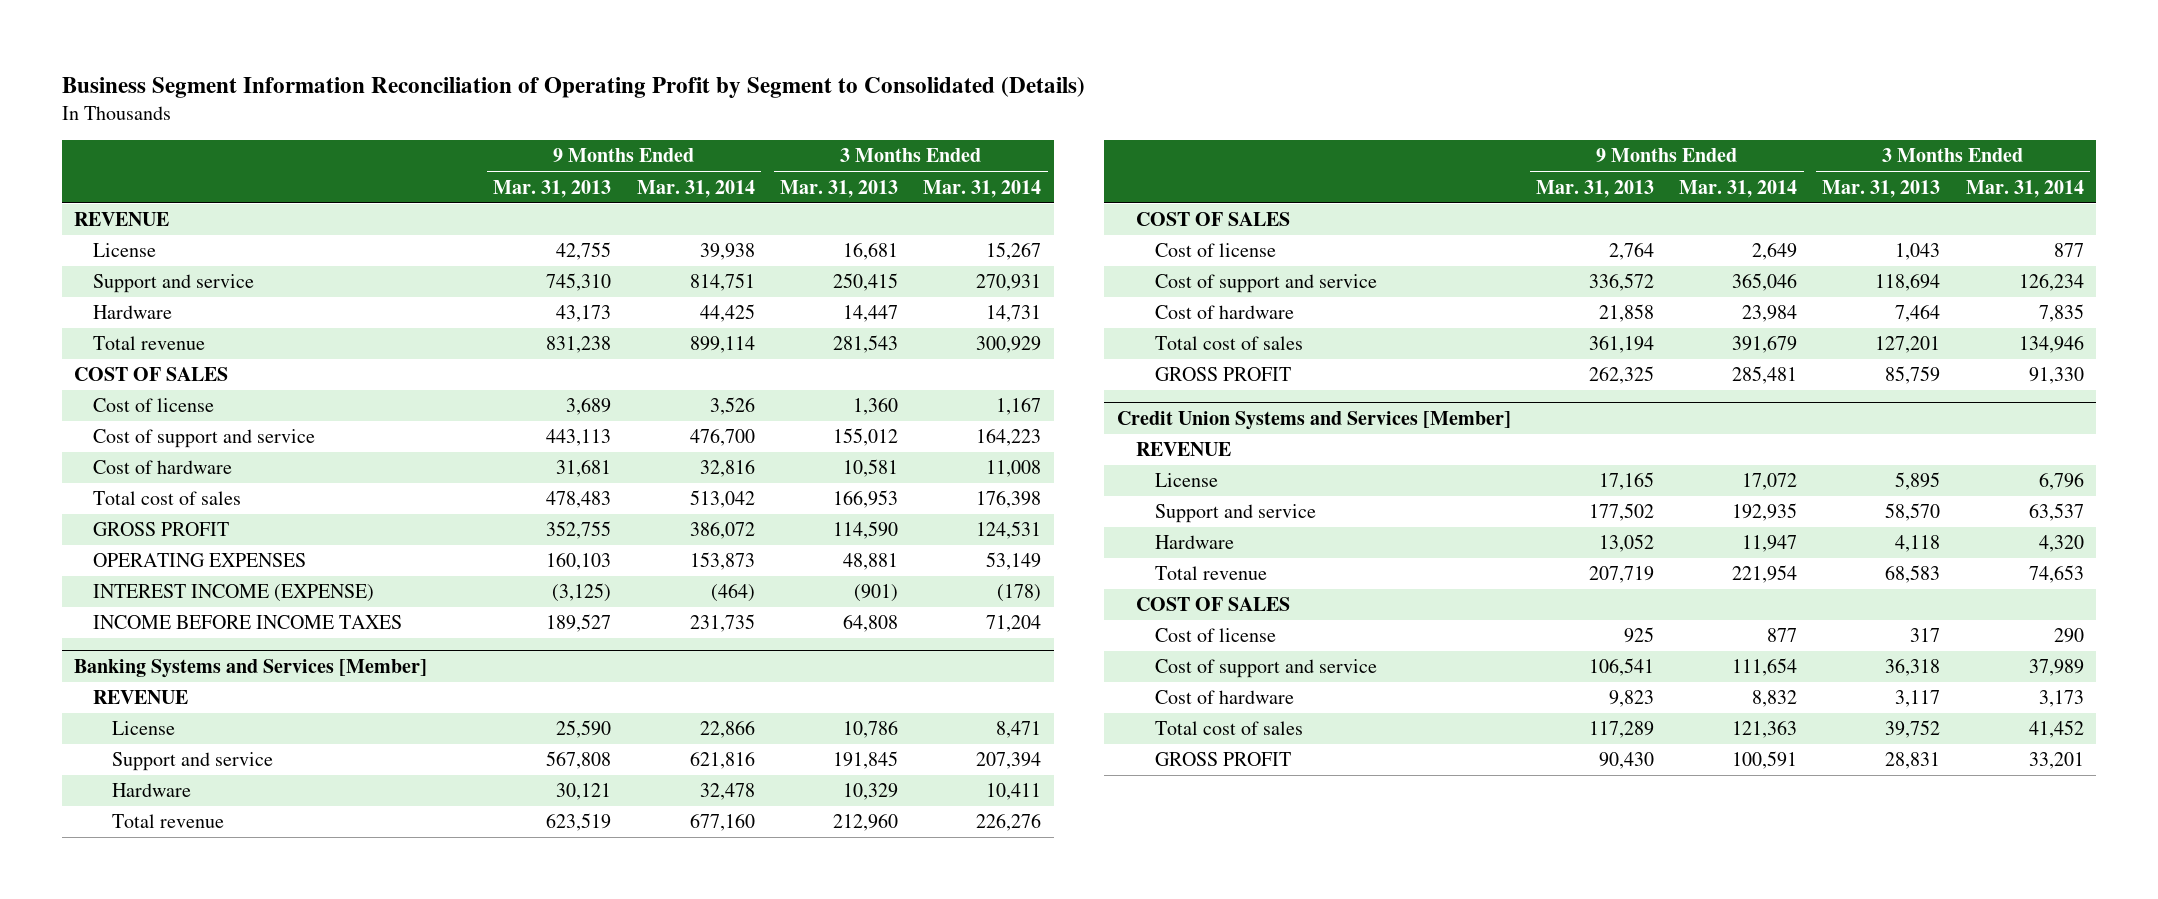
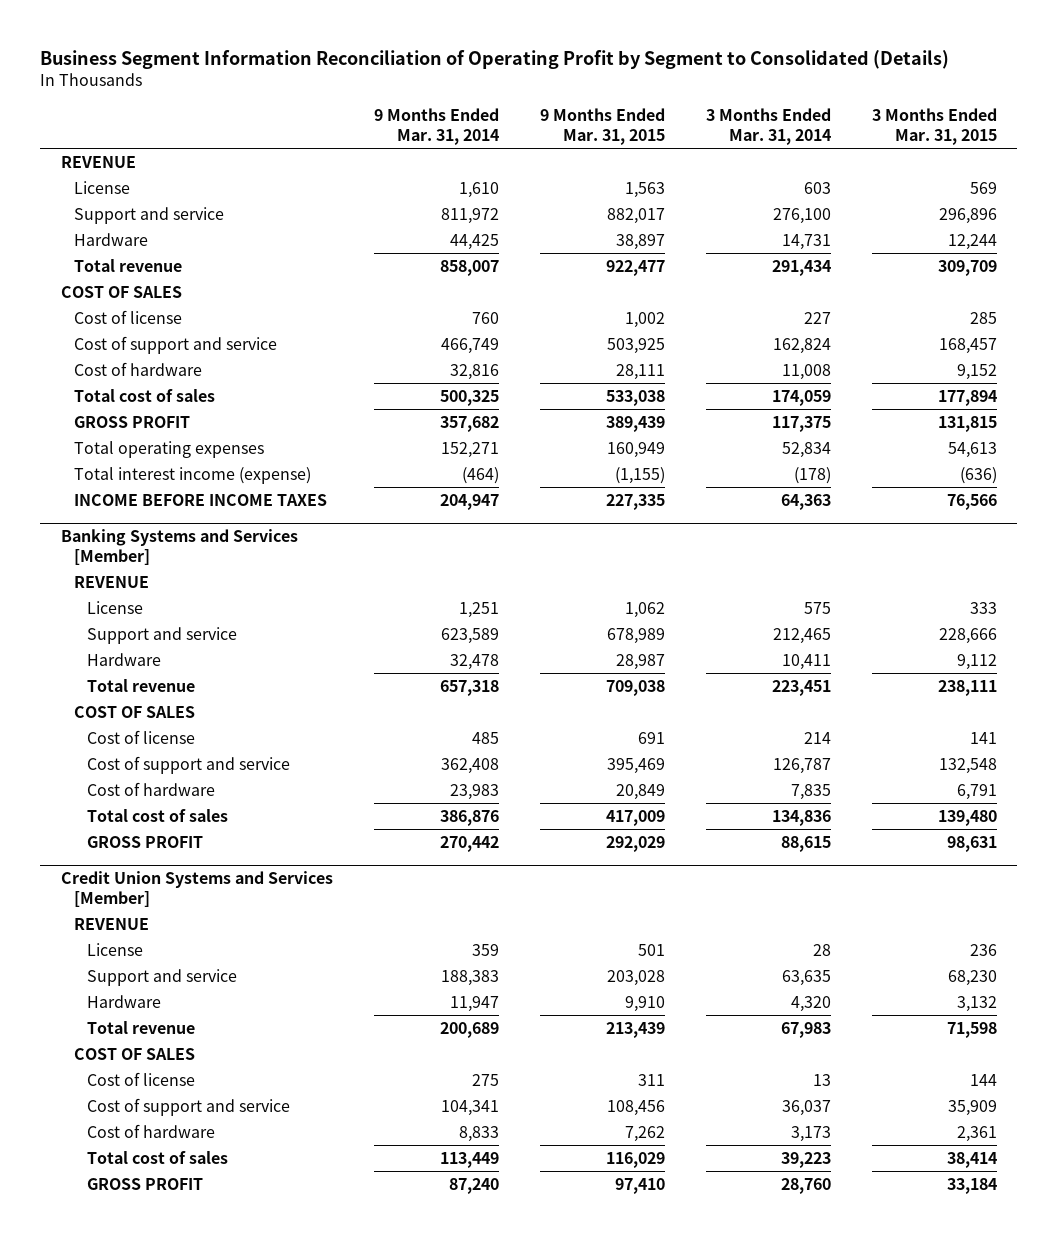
- | 9 Months Ended Mar. 31, 2013 | 9 Months Ended Mar. 31, 2014 | 3 Months Ended Mar. 31, 2013 | 3 Months Ended Mar. 31, 2014
+ | 9 Months Ended Mar. 31, 2014 | 9 Months Ended Mar. 31, 2015 | 3 Months Ended Mar. 31, 2014 | 3 Months Ended Mar. 31, 2015
- License | 42,755 | 39,938 | 16,681 | 15,267
- Support and service | 745,310 | 814,751 | 250,415 | 270,931
+ License | 1,610 | 1,563 | 603 | 569
+ Support and service | 811,972 | 882,017 | 276,100 | 296,896
- Total revenue | 831,238 | 899,114 | 281,543 | 300,929
+ Total revenue | 858,007 | 922,477 | 291,434 | 309,709
- Cost of license | 3,689 | 3,526 | 1,360 | 1,167
- Cost of support and service | 443,113 | 476,700 | 155,012 | 164,223
+ Cost of license | 760 | 1,002 | 227 | 285
+ Cost of support and service | 466,749 | 503,925 | 162,824 | 168,457
- Total cost of sales | 478,483 | 513,042 | 166,953 | 176,398
- GROSS PROFIT | 352,755 | 386,072 | 114,590 | 124,531
- OPERATING EXPENSES | 160,103 | 153,873 | 48,881 | 53,149
- INTEREST INCOME (EXPENSE) | (3,125) | (464) | (901) | (178)
- INCOME BEFORE INCOME TAXES | 189,527 | 231,735 | 64,808 | 71,204
+ Total cost of sales | 500,325 | 533,038 | 174,059 | 177,894
+ GROSS PROFIT | 357,682 | 389,439 | 117,375 | 131,815
+ Total operating expenses | 152,271 | 160,949 | 52,834 | 54,613
+ Total interest income (expense) | (464) | (1,155) | (178) | (636)
+ INCOME BEFORE INCOME TAXES | 204,947 | 227,335 | 64,363 | 76,566
@ Banking Systems and Services [Member]
- License | 25,590 | 22,866 | 10,786 | 8,471
- Support and service | 567,808 | 621,816 | 191,845 | 207,394
+ License | 1,251 | 1,062 | 575 | 333
+ Support and service | 623,589 | 678,989 | 212,465 | 228,666
- Total revenue | 623,519 | 677,160 | 212,960 | 226,276
+ Total revenue | 657,318 | 709,038 | 223,451 | 238,111
- Cost of license | 2,764 | 2,649 | 1,043 | 877
- Cost of support and service | 336,572 | 365,046 | 118,694 | 126,234
- Cost of hardware | 21,858 | 23,984 | 7,464 | 7,835
- Total cost of sales | 361,194 | 391,679 | 127,201 | 134,946
- GROSS PROFIT | 262,325 | 285,481 | 85,759 | 91,330
+ Cost of license | 485 | 691 | 214 | 141
+ Cost of support and service | 362,408 | 395,469 | 126,787 | 132,548
+ Cost of hardware | 23,983 | 20,849 | 7,835 | 6,791
+ Total cost of sales | 386,876 | 417,009 | 134,836 | 139,480
+ GROSS PROFIT | 270,442 | 292,029 | 88,615 | 98,631
@ Credit Union Systems and Services [Member]
- License | 17,165 | 17,072 | 5,895 | 6,796
- Support and service | 177,502 | 192,935 | 58,570 | 63,537
+ License | 359 | 501 | 28 | 236
+ Support and service | 188,383 | 203,028 | 63,635 | 68,230
- Total revenue | 207,719 | 221,954 | 68,583 | 74,653
+ Total revenue | 200,689 | 213,439 | 67,983 | 71,598
- Cost of license | 925 | 877 | 317 | 290
- Cost of support and service | 106,541 | 111,654 | 36,318 | 37,989
- Cost of hardware | 9,823 | 8,832 | 3,117 | 3,173
- Total cost of sales | 117,289 | 121,363 | 39,752 | 41,452
- GROSS PROFIT | 90,430 | 100,591 | 28,831 | 33,201
+ Cost of license | 275 | 311 | 13 | 144
+ Cost of support and service | 104,341 | 108,456 | 36,037 | 35,909
+ Cost of hardware | 8,833 | 7,262 | 3,173 | 2,361
+ Total cost of sales | 113,449 | 116,029 | 39,223 | 38,414
+ GROSS PROFIT | 87,240 | 97,410 | 28,760 | 33,184

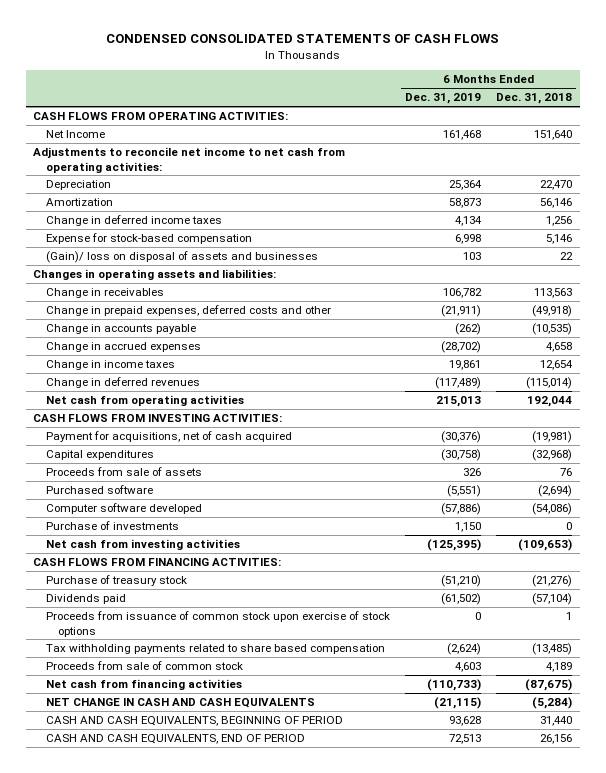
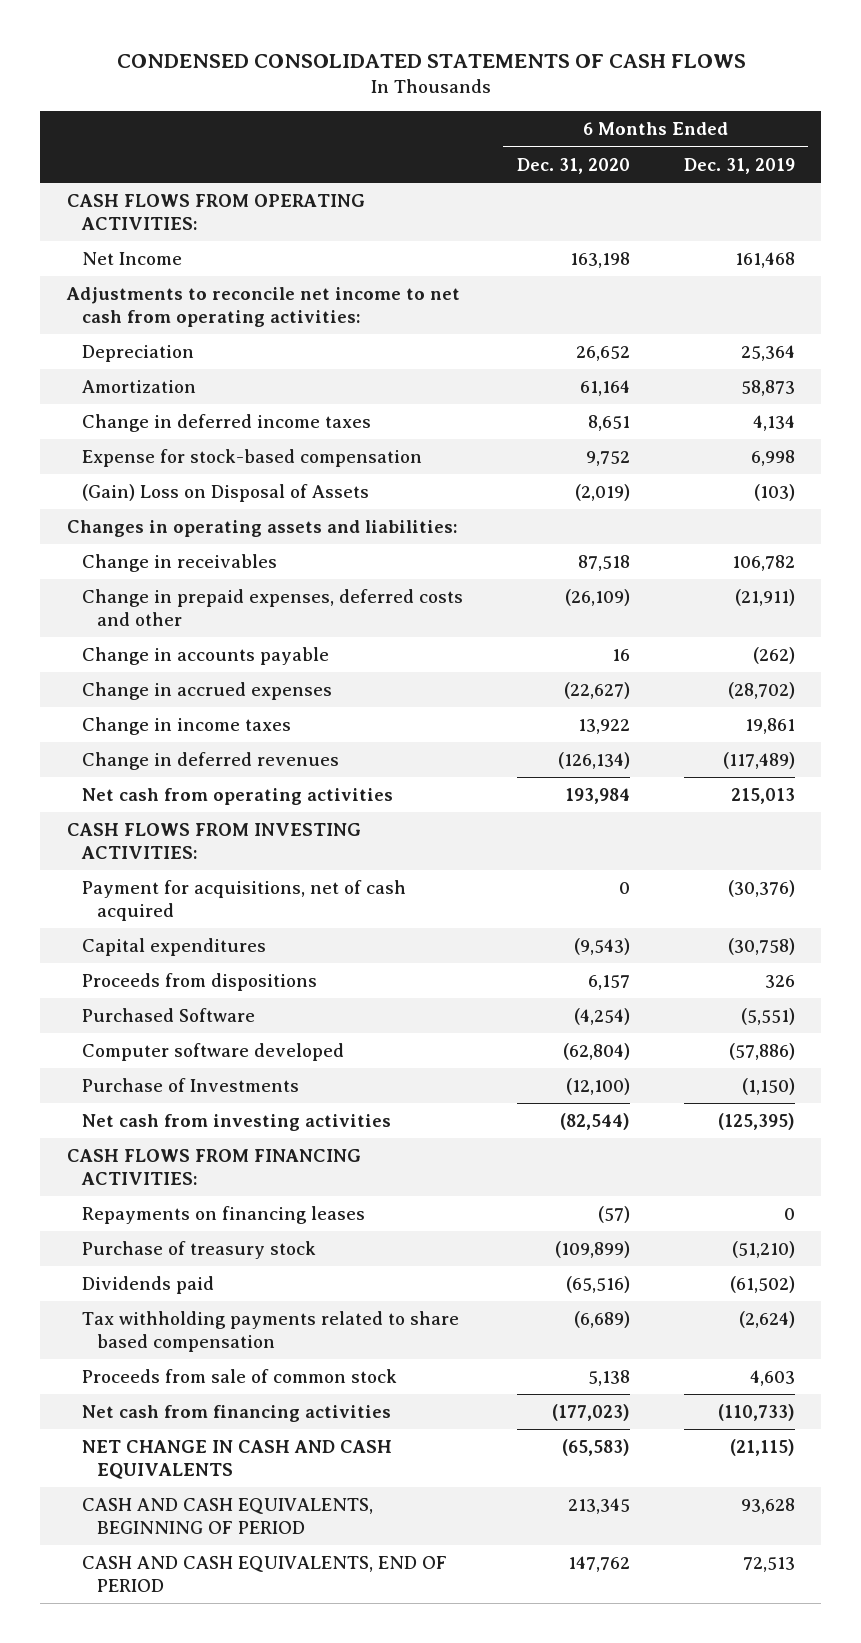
- | 6 Months Ended Dec. 31, 2019 | 6 Months Ended Dec. 31, 2018
+ | 6 Months Ended Dec. 31, 2020 | 6 Months Ended Dec. 31, 2019
- (Gain)/ loss on disposal of assets and businesses | 103 | 22
+ (Gain) Loss on Disposal of Assets | (2,019) | (103)
- Proceeds from sale of assets | 326 | 76
- Purchased software | (5,551) | (2,694)
+ Proceeds from dispositions | 6,157 | 326
+ Purchased Software | (4,254) | (5,551)
- Purchase of investments | 1,150 | 0
+ Purchase of Investments | (12,100) | (1,150)
+ Repayments on financing leases | (57) | 0
- Proceeds from issuance of common stock upon exercise of stock options | 0 | 1

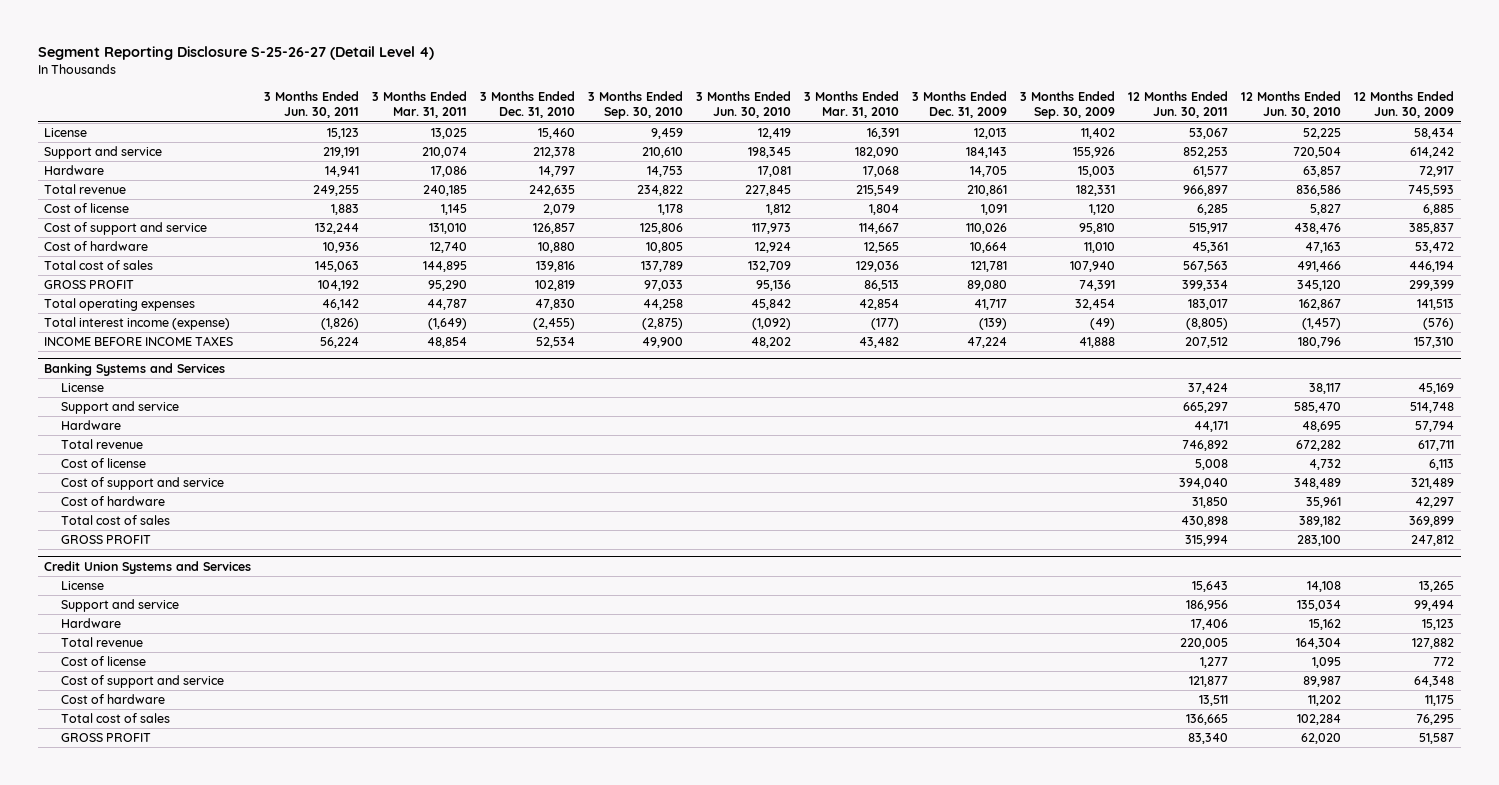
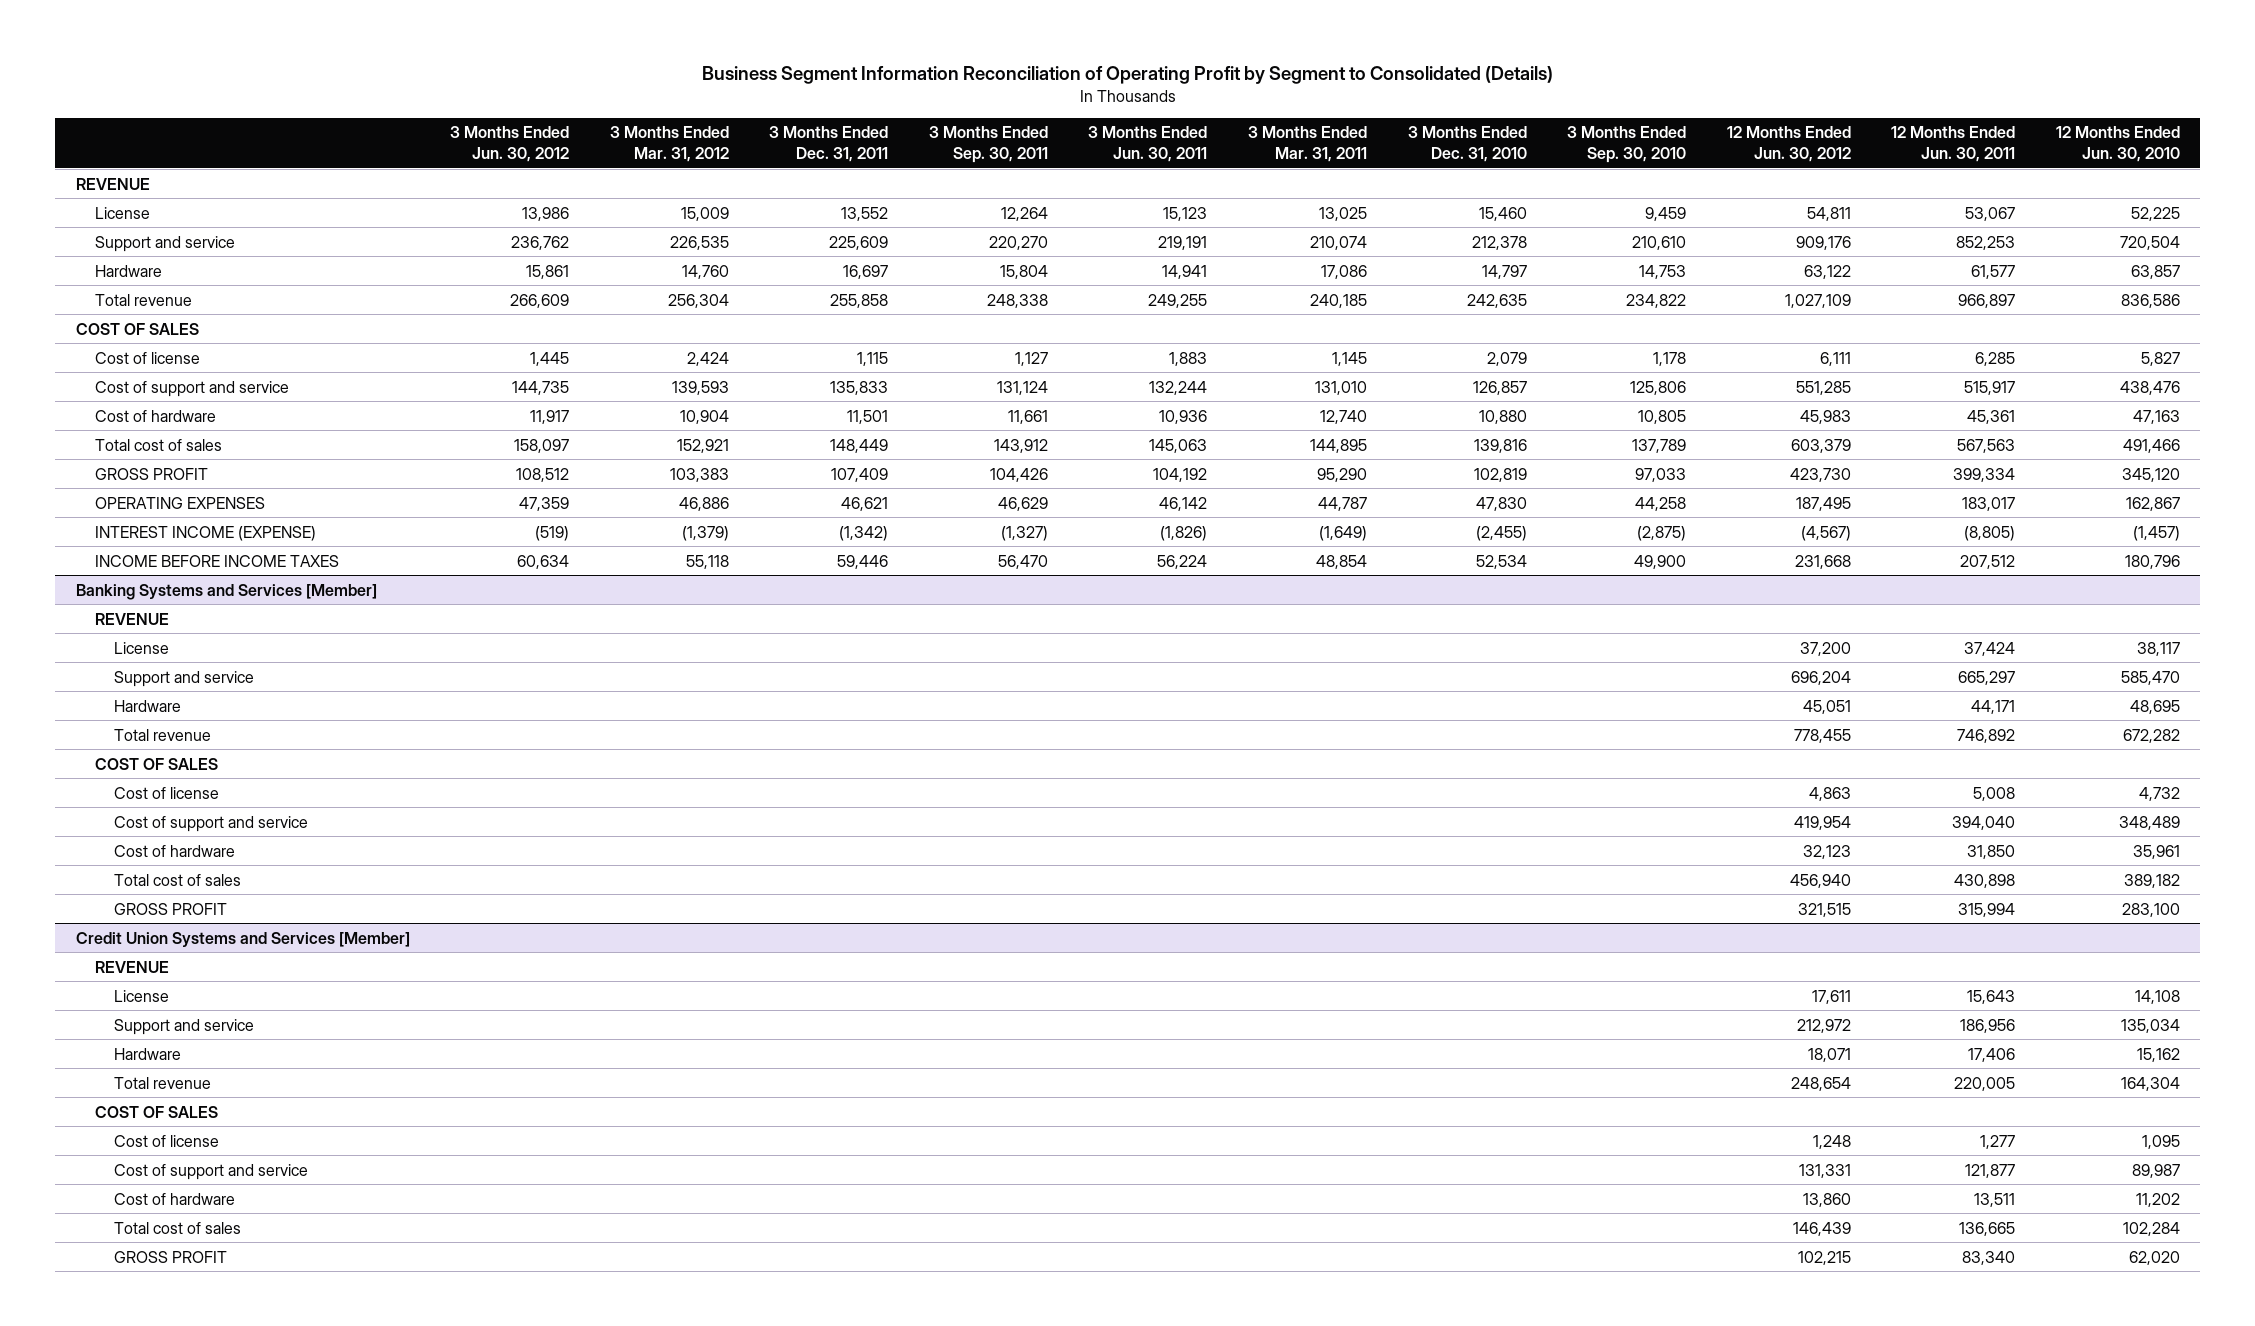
- Segment Reporting Disclosure S-25-26-27 (Detail Level 4)
+ Business Segment Information Reconciliation of Operating Profit by Segment to Consolidated (Details)
- | 3 Months Ended Jun. 30, 2011 | 3 Months Ended Mar. 31, 2011 | 3 Months Ended Dec. 31, 2010 | 3 Months Ended Sep. 30, 2010 | 3 Months Ended Jun. 30, 2010 | 3 Months Ended Mar. 31, 2010 | 3 Months Ended Dec. 31, 2009 | 3 Months Ended Sep. 30, 2009 | 12 Months Ended Jun. 30, 2011 | 12 Months Ended Jun. 30, 2010 | 12 Months Ended Jun. 30, 2009
+ | 3 Months Ended Jun. 30, 2012 | 3 Months Ended Mar. 31, 2012 | 3 Months Ended Dec. 31, 2011 | 3 Months Ended Sep. 30, 2011 | 3 Months Ended Jun. 30, 2011 | 3 Months Ended Mar. 31, 2011 | 3 Months Ended Dec. 31, 2010 | 3 Months Ended Sep. 30, 2010 | 12 Months Ended Jun. 30, 2012 | 12 Months Ended Jun. 30, 2011 | 12 Months Ended Jun. 30, 2010
+ REVENUE
+ COST OF SALES
- Total operating expenses | 46,142 | 44,787 | 47,830 | 44,258 | 45,842 | 42,854 | 41,717 | 32,454 | 183,017 | 162,867 | 141,513
- Total interest income (expense) | (1,826) | (1,649) | (2,455) | (2,875) | (1,092) | (177) | (139) | (49) | (8,805) | (1,457) | (576)
+ OPERATING EXPENSES | 47,359 | 46,886 | 46,621 | 46,629 | 46,142 | 44,787 | 47,830 | 44,258 | 187,495 | 183,017 | 162,867
+ INTEREST INCOME (EXPENSE) | (519) | (1,379) | (1,342) | (1,327) | (1,826) | (1,649) | (2,455) | (2,875) | (4,567) | (8,805) | (1,457)
- Banking Systems and Services
+ Banking Systems and Services [Member]
+ REVENUE
+ COST OF SALES
- Credit Union Systems and Services
+ Credit Union Systems and Services [Member]
+ REVENUE
+ COST OF SALES

